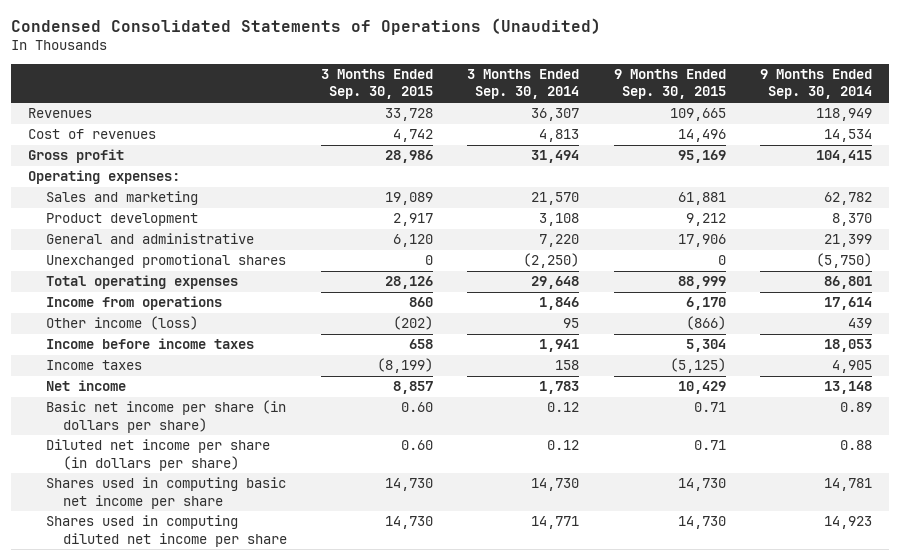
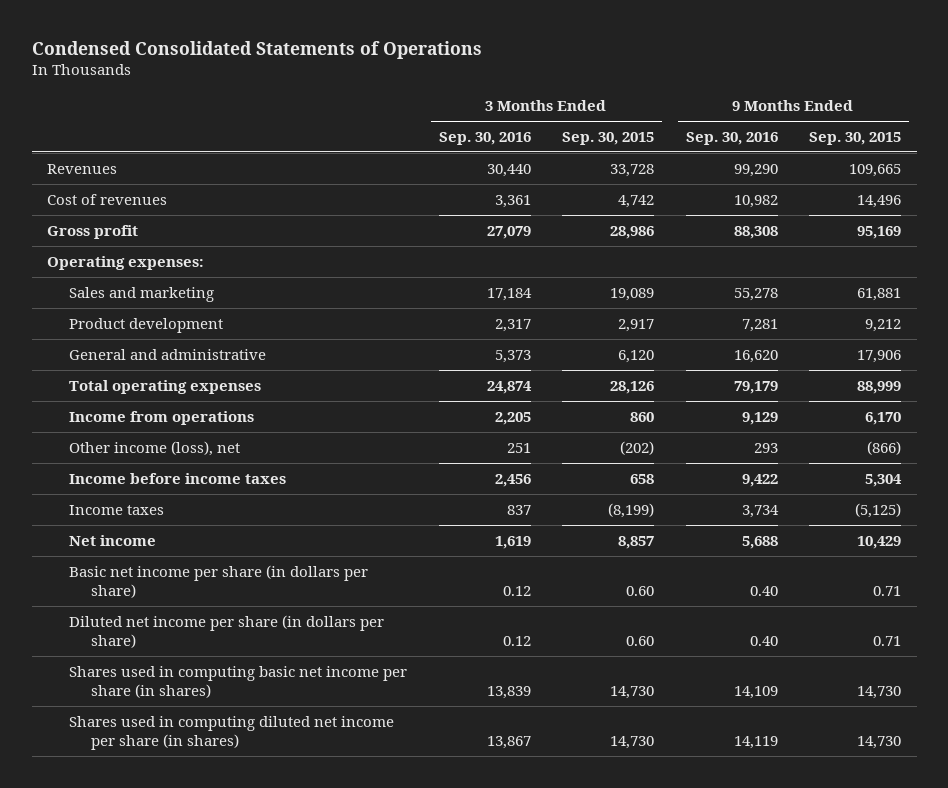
- Condensed Consolidated Statements of Operations (Unaudited)
+ Condensed Consolidated Statements of Operations
- | 3 Months Ended Sep. 30, 2015 | 3 Months Ended Sep. 30, 2014 | 9 Months Ended Sep. 30, 2015 | 9 Months Ended Sep. 30, 2014
+ | 3 Months Ended Sep. 30, 2016 | 3 Months Ended Sep. 30, 2015 | 9 Months Ended Sep. 30, 2016 | 9 Months Ended Sep. 30, 2015
- Unexchanged promotional shares | 0 | (2,250) | 0 | (5,750)
- Other income (loss) | (202) | 95 | (866) | 439
+ Other income (loss), net | 251 | (202) | 293 | (866)
- Shares used in computing basic net income per share | 14,730 | 14,730 | 14,730 | 14,781
- Shares used in computing diluted net income per share | 14,730 | 14,771 | 14,730 | 14,923
+ Shares used in computing basic net income per share (in shares) | 13,839 | 14,730 | 14,109 | 14,730
+ Shares used in computing diluted net income per share (in shares) | 13,867 | 14,730 | 14,119 | 14,730

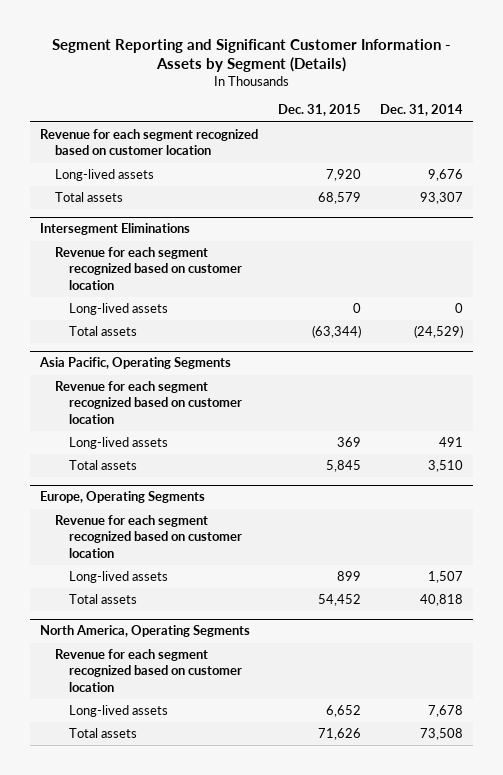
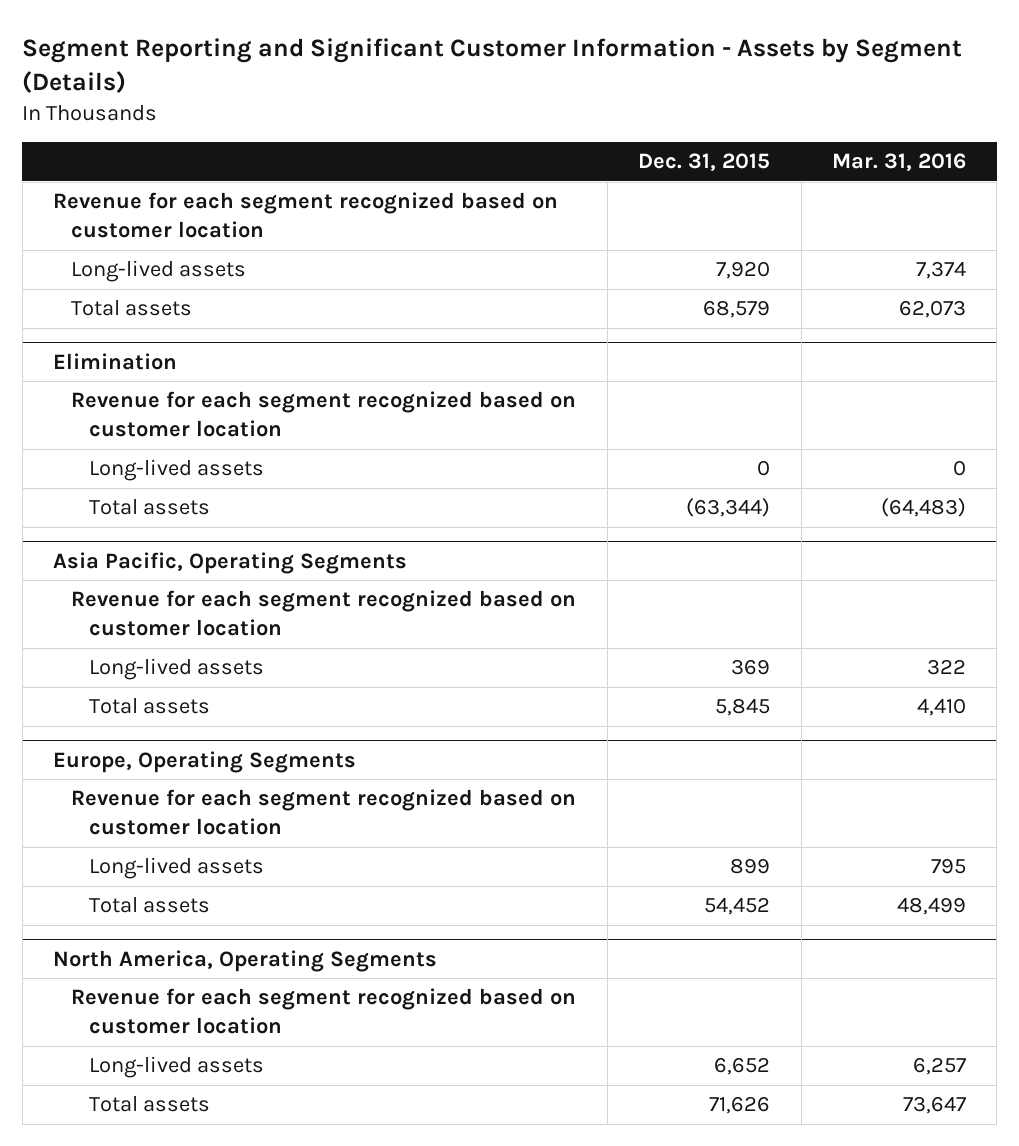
- | Dec. 31, 2015 | Dec. 31, 2014
+ | Dec. 31, 2015 | Mar. 31, 2016
- Intersegment Eliminations
+ Elimination

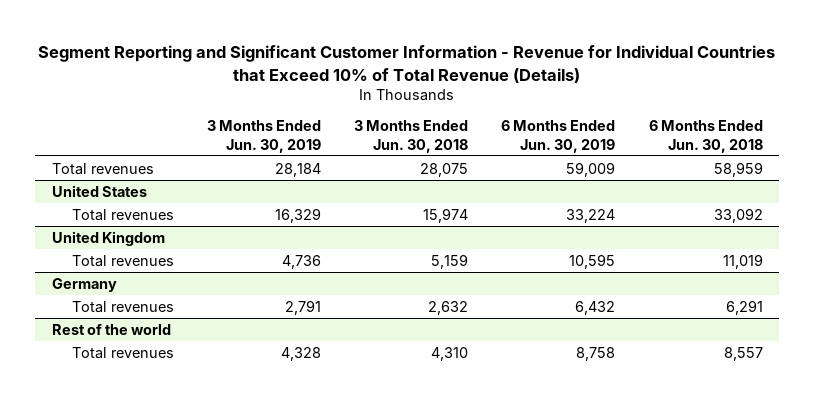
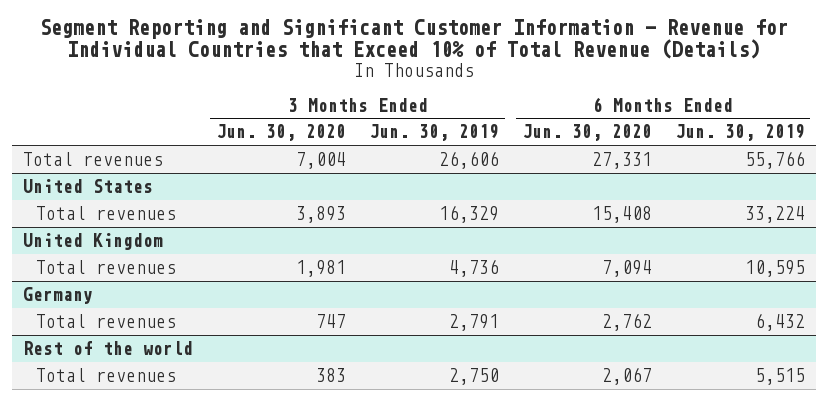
- | 3 Months Ended Jun. 30, 2019 | 3 Months Ended Jun. 30, 2018 | 6 Months Ended Jun. 30, 2019 | 6 Months Ended Jun. 30, 2018
+ | 3 Months Ended Jun. 30, 2020 | 3 Months Ended Jun. 30, 2019 | 6 Months Ended Jun. 30, 2020 | 6 Months Ended Jun. 30, 2019
- Total revenues | 28,184 | 28,075 | 59,009 | 58,959
+ Total revenues | 7,004 | 26,606 | 27,331 | 55,766
@ Rest of the world
- Total revenues | 4,328 | 4,310 | 8,758 | 8,557
+ Total revenues | 383 | 2,750 | 2,067 | 5,515

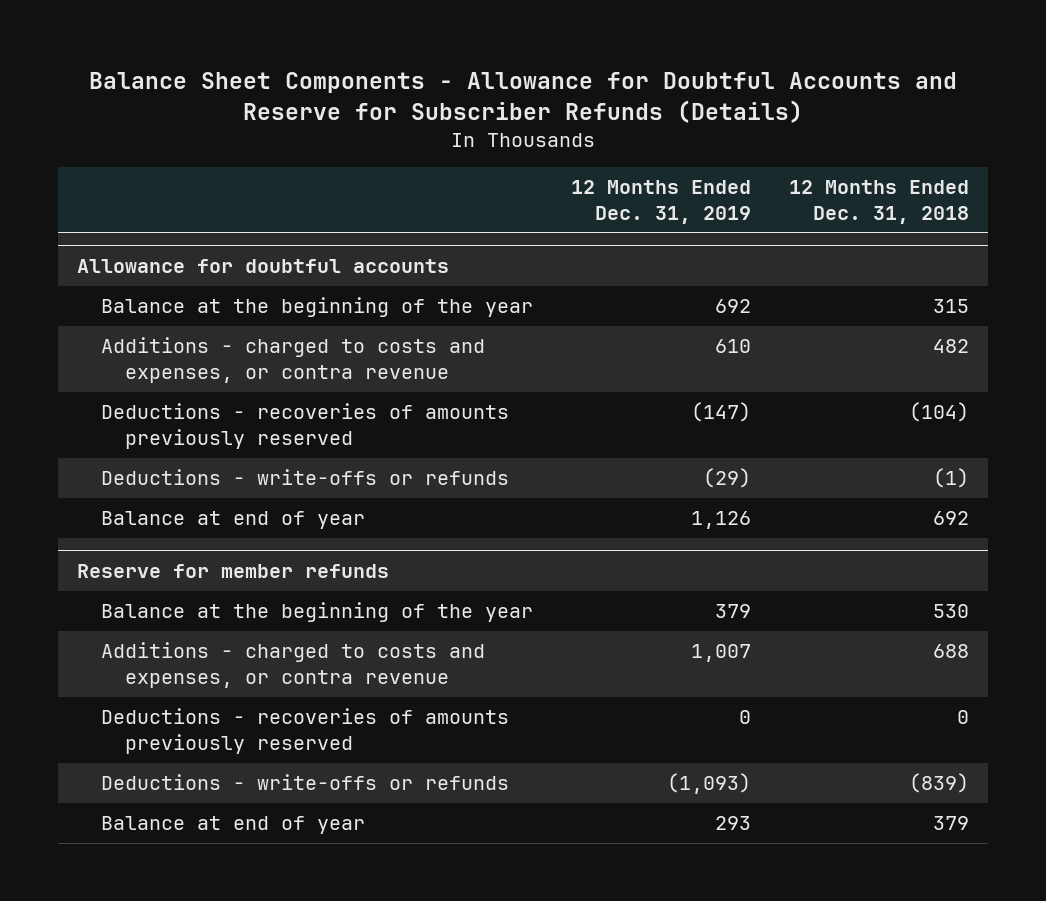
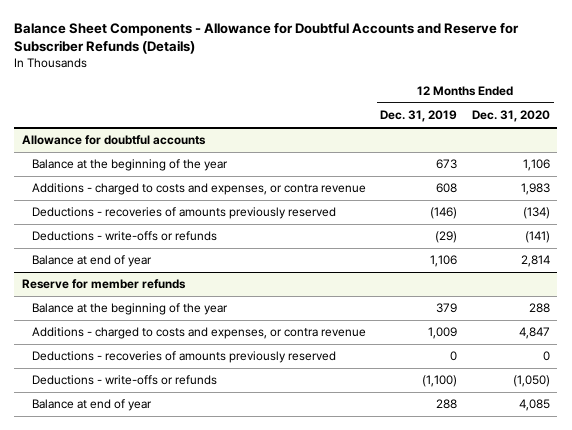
- | 12 Months Ended Dec. 31, 2019 | 12 Months Ended Dec. 31, 2018
+ | 12 Months Ended Dec. 31, 2019 | 12 Months Ended Dec. 31, 2020
@ Allowance for doubtful accounts
- Balance at the beginning of the year | 692 | 315
- Additions - charged to costs and expenses, or contra revenue | 610 | 482
- Deductions - recoveries of amounts previously reserved | (147) | (104)
+ Balance at the beginning of the year | 673 | 1,106
+ Additions - charged to costs and expenses, or contra revenue | 608 | 1,983
+ Deductions - recoveries of amounts previously reserved | (146) | (134)
- Balance at end of year | 1,126 | 692
+ Balance at end of year | 1,106 | 2,814
@ Reserve for member refunds
- Additions - charged to costs and expenses, or contra revenue | 1,007 | 688
+ Additions - charged to costs and expenses, or contra revenue | 1,009 | 4,847
- Deductions - write-offs or refunds | (1,093) | (839)
- Balance at end of year | 293 | 379
+ Deductions - write-offs or refunds | (1,100) | (1,050)
+ Balance at end of year | 288 | 4,085

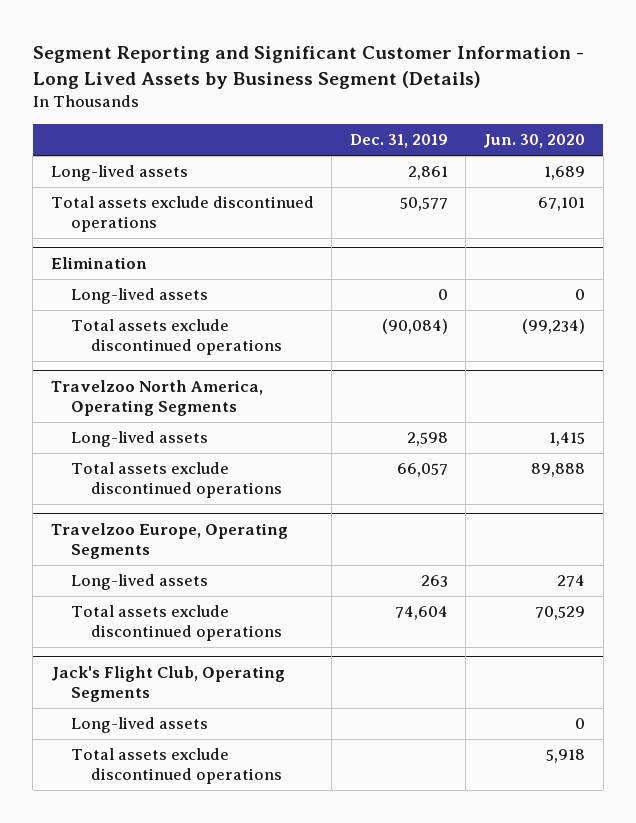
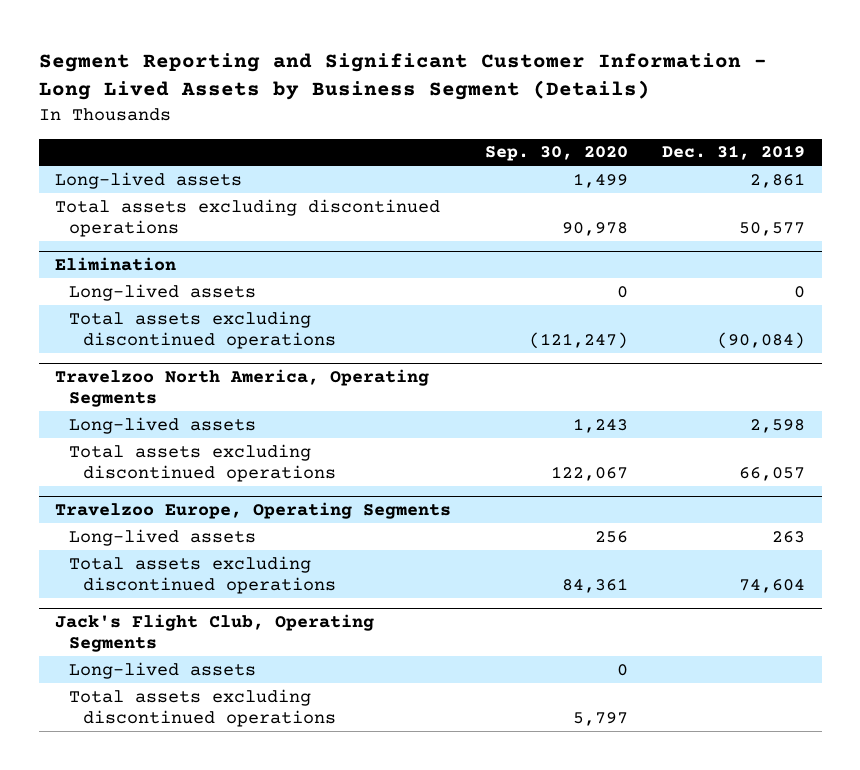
- | Dec. 31, 2019 | Jun. 30, 2020
+ | Sep. 30, 2020 | Dec. 31, 2019
- Total assets exclude discontinued operations | 50,577 | 67,101
+ Total assets excluding discontinued operations | 90,978 | 50,577
@ Elimination
- Total assets exclude discontinued operations | (90,084) | (99,234)
+ Total assets excluding discontinued operations | (121,247) | (90,084)
@ Travelzoo North America, Operating Segments
- Total assets exclude discontinued operations | 66,057 | 89,888
+ Total assets excluding discontinued operations | 122,067 | 66,057
@ Travelzoo Europe, Operating Segments
- Total assets exclude discontinued operations | 74,604 | 70,529
+ Total assets excluding discontinued operations | 84,361 | 74,604
@ Jack's Flight Club, Operating Segments
- Total assets exclude discontinued operations | | 5,918
+ Total assets excluding discontinued operations | 5,797 |

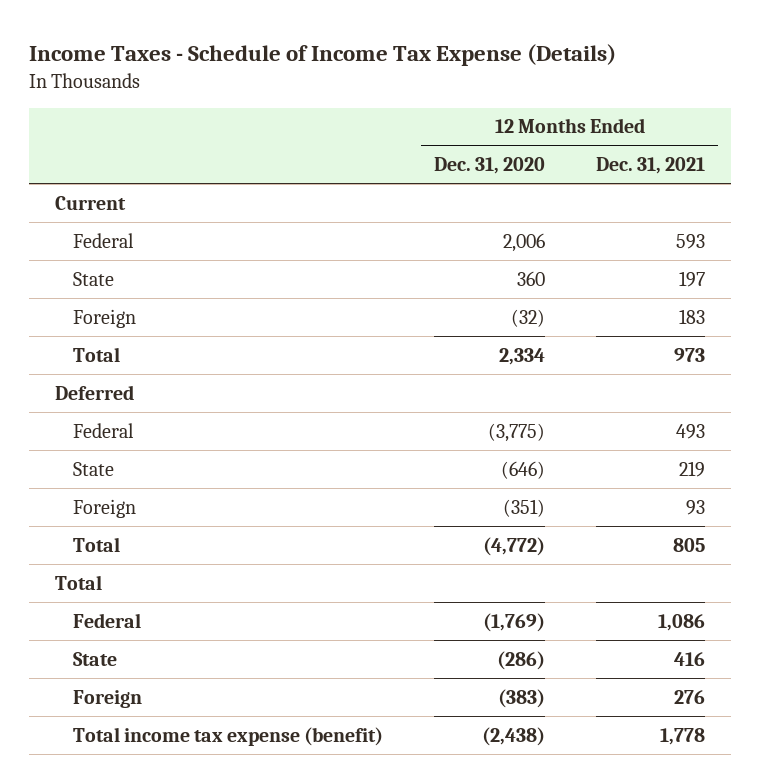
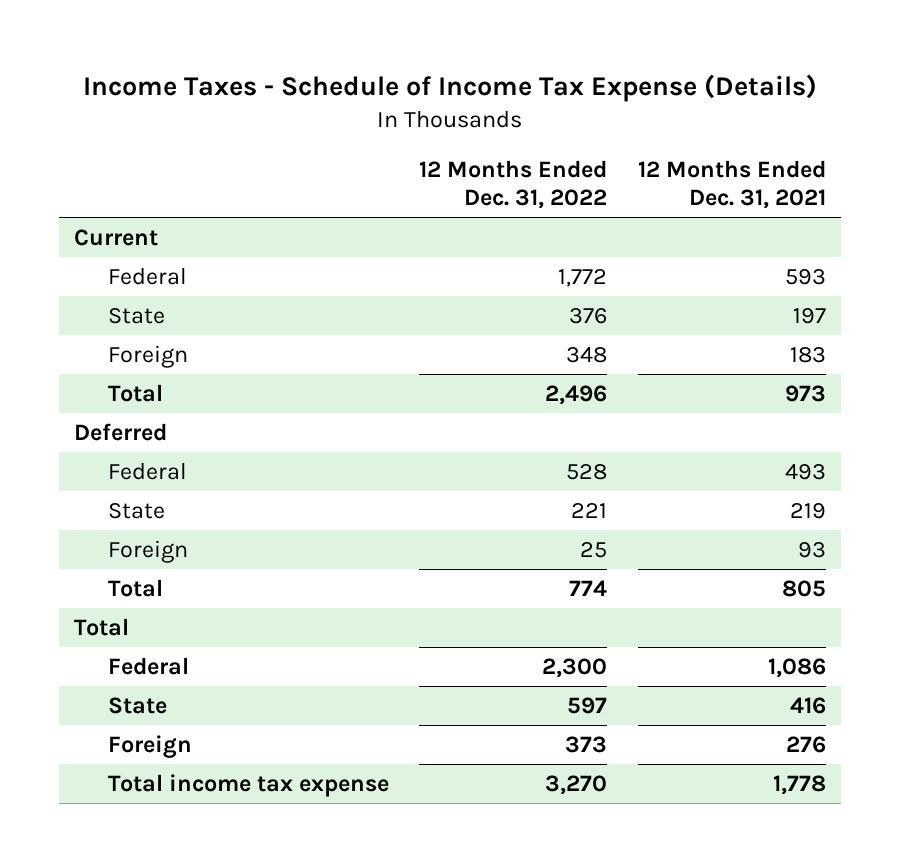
- | 12 Months Ended Dec. 31, 2020 | 12 Months Ended Dec. 31, 2021
+ | 12 Months Ended Dec. 31, 2022 | 12 Months Ended Dec. 31, 2021
- Total income tax expense (benefit) | (2,438) | 1,778
+ Total income tax expense | 3,270 | 1,778

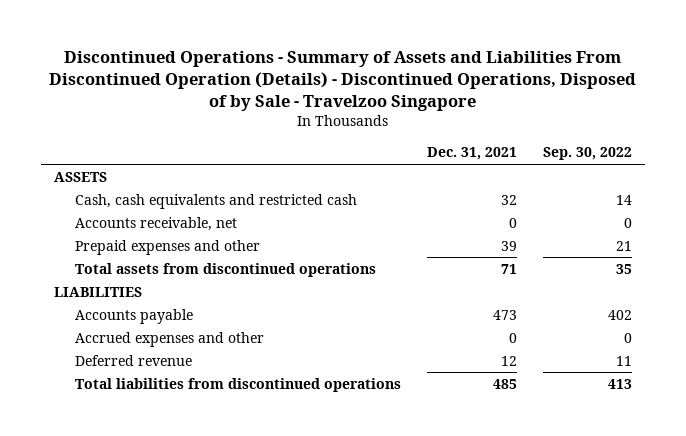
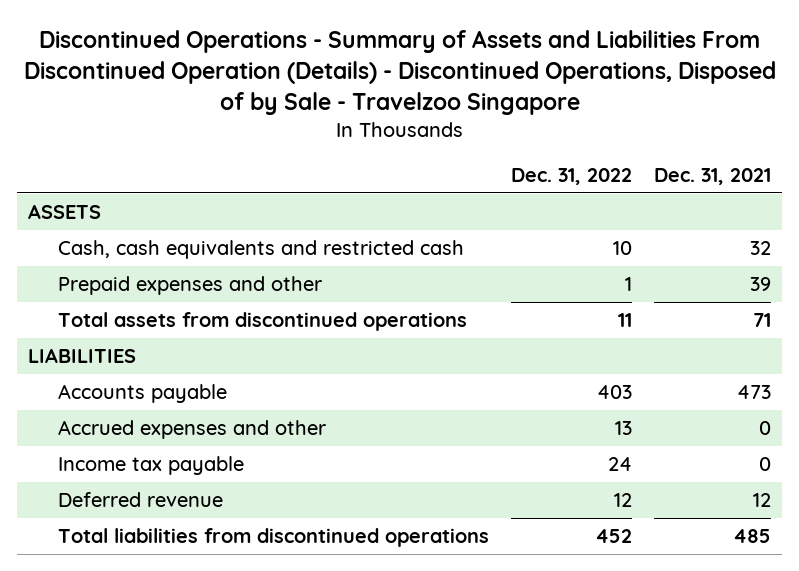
- | Dec. 31, 2021 | Sep. 30, 2022
+ | Dec. 31, 2022 | Dec. 31, 2021
- Accounts receivable, net | 0 | 0
+ Income tax payable | 24 | 0

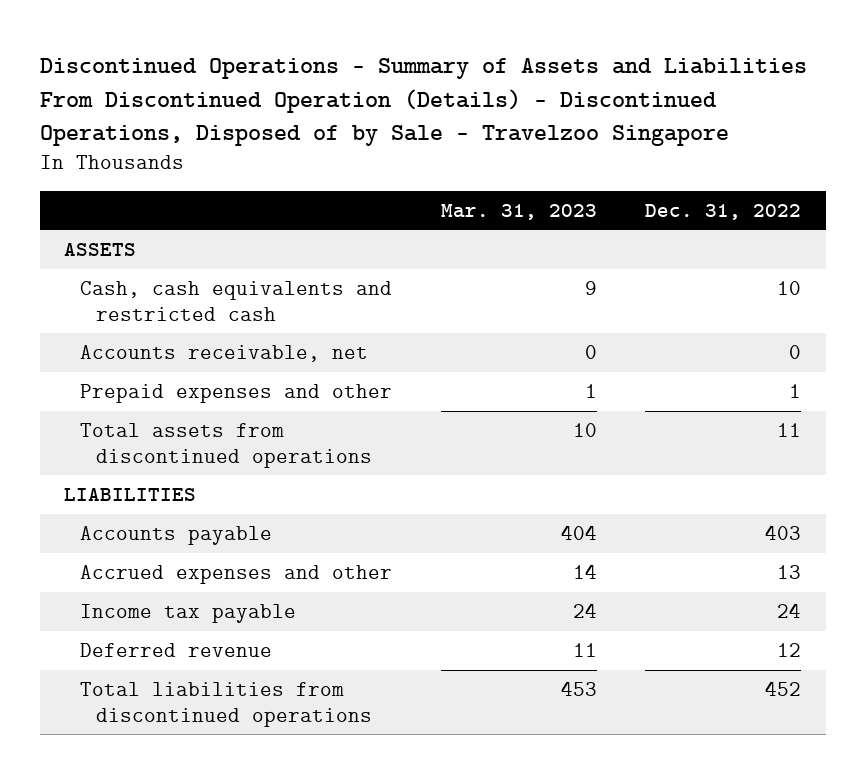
- | Dec. 31, 2022 | Dec. 31, 2021
+ | Mar. 31, 2023 | Dec. 31, 2022
+ Accounts receivable, net | 0 | 0

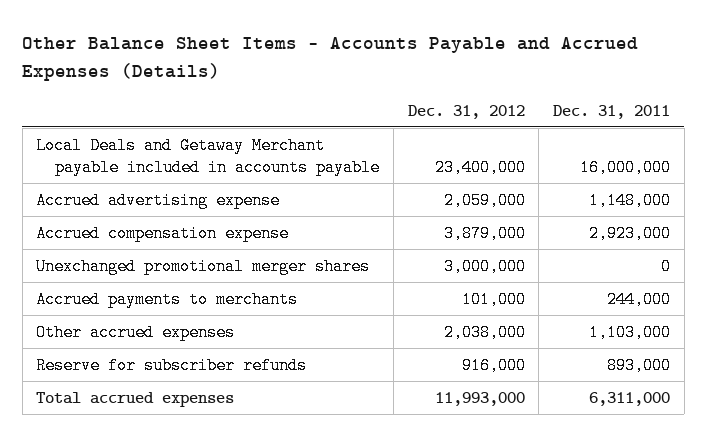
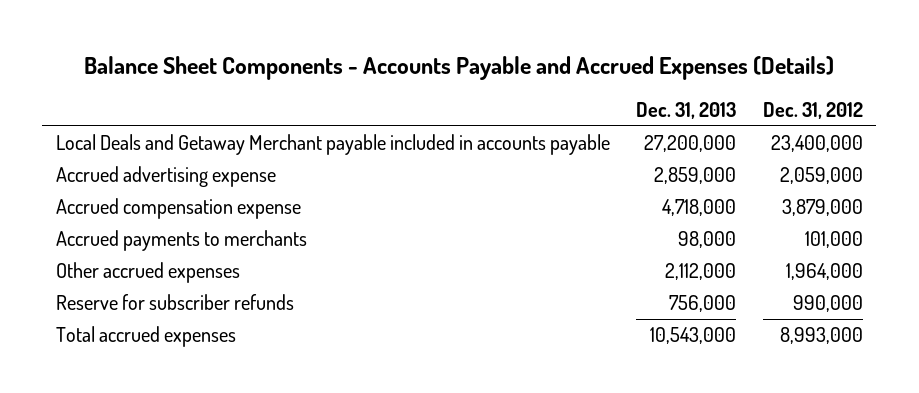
- Other Balance Sheet Items - Accounts Payable and Accrued Expenses (Details)
+ Balance Sheet Components - Accounts Payable and Accrued Expenses (Details)
- | Dec. 31, 2012 | Dec. 31, 2011
+ | Dec. 31, 2013 | Dec. 31, 2012
- Unexchanged promotional merger shares | 3,000,000 | 0
- Other accrued expenses | 2,038,000 | 1,103,000
- Reserve for subscriber refunds | 916,000 | 893,000
- Total accrued expenses | 11,993,000 | 6,311,000
+ Other accrued expenses | 2,112,000 | 1,964,000
+ Reserve for subscriber refunds | 756,000 | 990,000
+ Total accrued expenses | 10,543,000 | 8,993,000

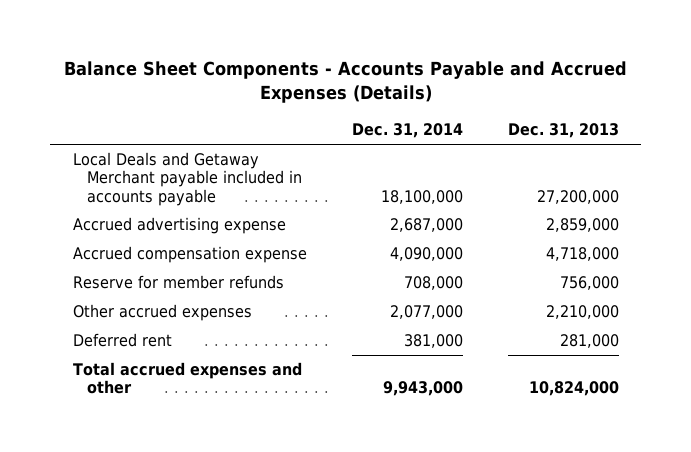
- | Dec. 31, 2013 | Dec. 31, 2012
+ | Dec. 31, 2014 | Dec. 31, 2013
- Accrued payments to merchants | 98,000 | 101,000
- Other accrued expenses | 2,112,000 | 1,964,000
- Reserve for subscriber refunds | 756,000 | 990,000
- Total accrued expenses | 10,543,000 | 8,993,000
+ Reserve for member refunds | 708,000 | 756,000
+ Other accrued expenses | 2,077,000 | 2,210,000
+ Deferred rent | 381,000 | 281,000
+ Total accrued expenses and other | 9,943,000 | 10,824,000

